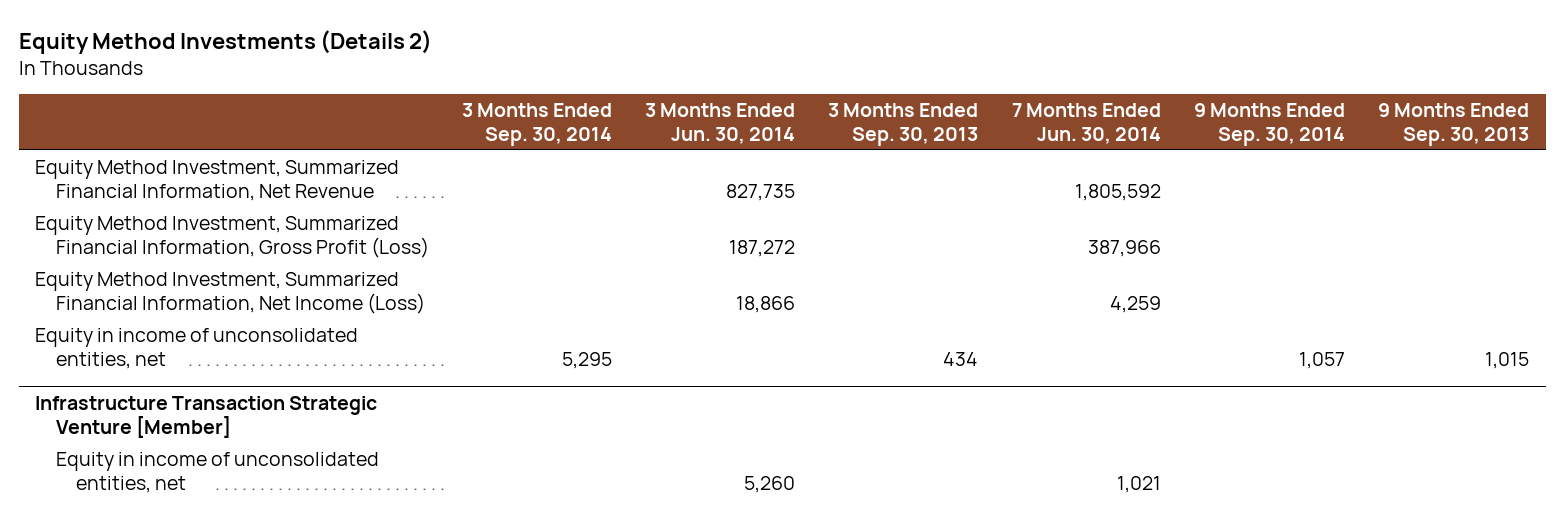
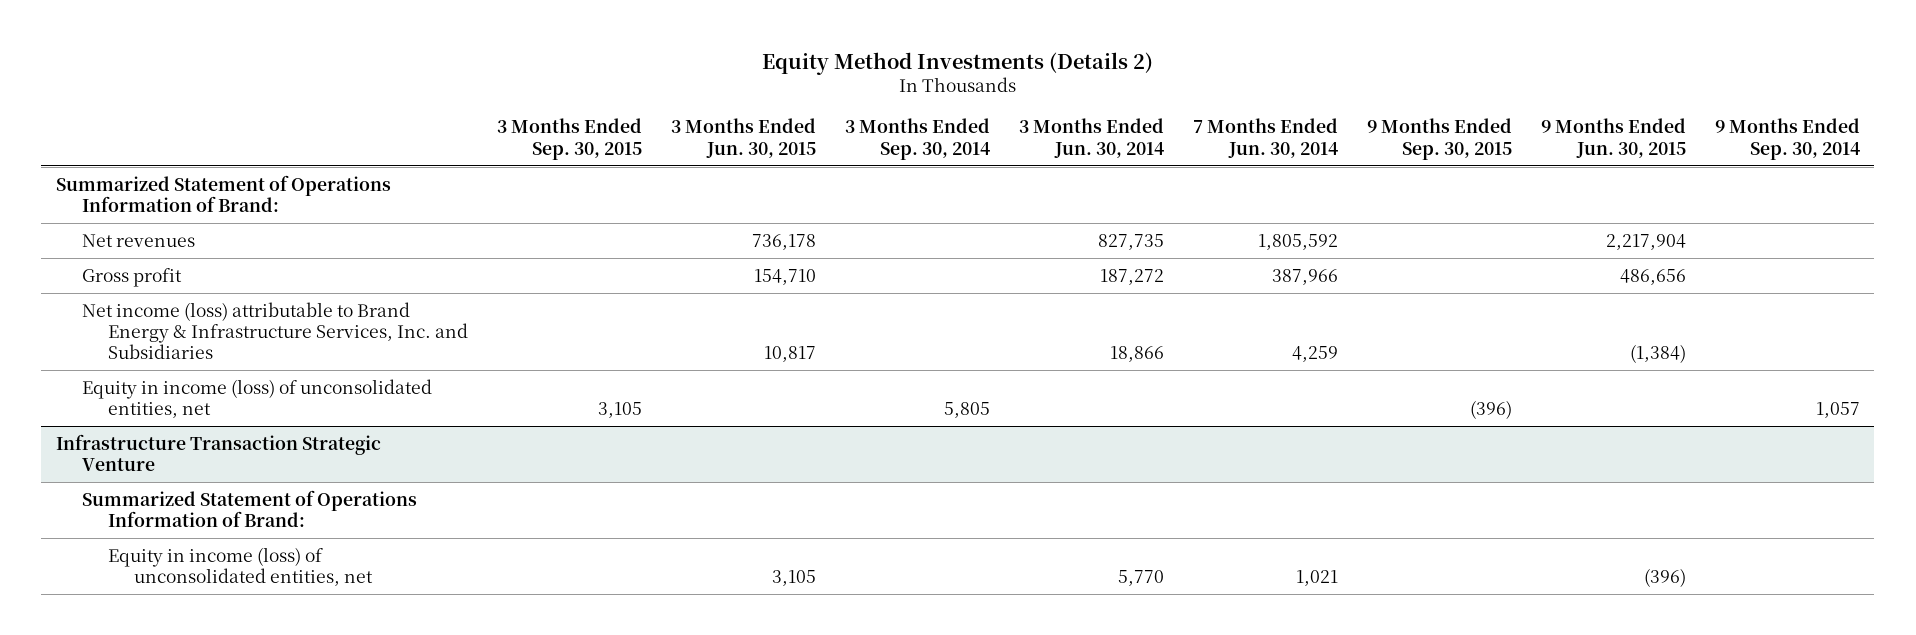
- | 3 Months Ended Sep. 30, 2014 | 3 Months Ended Jun. 30, 2014 | 3 Months Ended Sep. 30, 2013 | 7 Months Ended Jun. 30, 2014 | 9 Months Ended Sep. 30, 2014 | 9 Months Ended Sep. 30, 2013
+ | 3 Months Ended Sep. 30, 2015 | 3 Months Ended Jun. 30, 2015 | 3 Months Ended Sep. 30, 2014 | 3 Months Ended Jun. 30, 2014 | 7 Months Ended Jun. 30, 2014 | 9 Months Ended Sep. 30, 2015 | 9 Months Ended Jun. 30, 2015 | 9 Months Ended Sep. 30, 2014
- Equity Method Investment, Summarized Financial Information, Net Revenue | | 827,735 | | 1,805,592 | |
- Equity Method Investment, Summarized Financial Information, Gross Profit (Loss) | | 187,272 | | 387,966 | |
- Equity Method Investment, Summarized Financial Information, Net Income (Loss) | | 18,866 | | 4,259 | |
- Equity in income of unconsolidated entities, net | 5,295 | | 434 | | 1,057 | 1,015
- Infrastructure Transaction Strategic Venture [Member]
- Equity in income of unconsolidated entities, net | | 5,260 | | 1,021 | |
+ Summarized Statement of Operations Information of Brand:
+ Net revenues | | 736,178 | | 827,735 | 1,805,592 | | 2,217,904 |
+ Gross profit | | 154,710 | | 187,272 | 387,966 | | 486,656 |
+ Net income (loss) attributable to Brand Energy & Infrastructure Services, Inc. and Subsidiaries | | 10,817 | | 18,866 | 4,259 | | (1,384) |
+ Equity in income (loss) of unconsolidated entities, net | 3,105 | | 5,805 | | | (396) | | 1,057
+ Infrastructure Transaction Strategic Venture
+ Summarized Statement of Operations Information of Brand:
+ Equity in income (loss) of unconsolidated entities, net | | 3,105 | | 5,770 | 1,021 | | (396) |

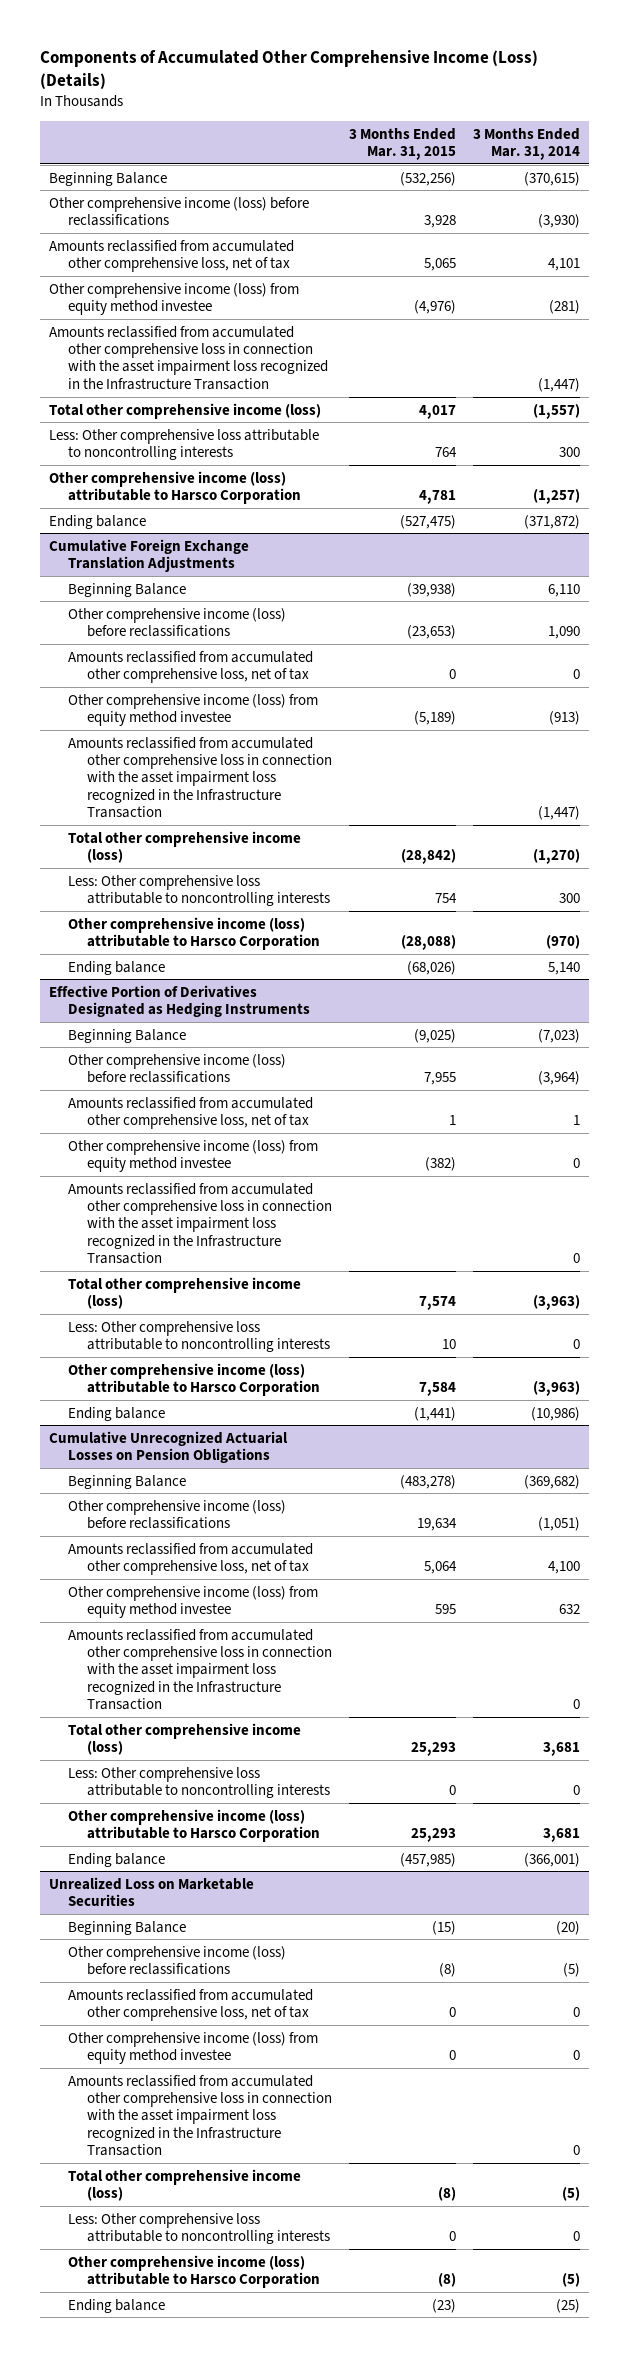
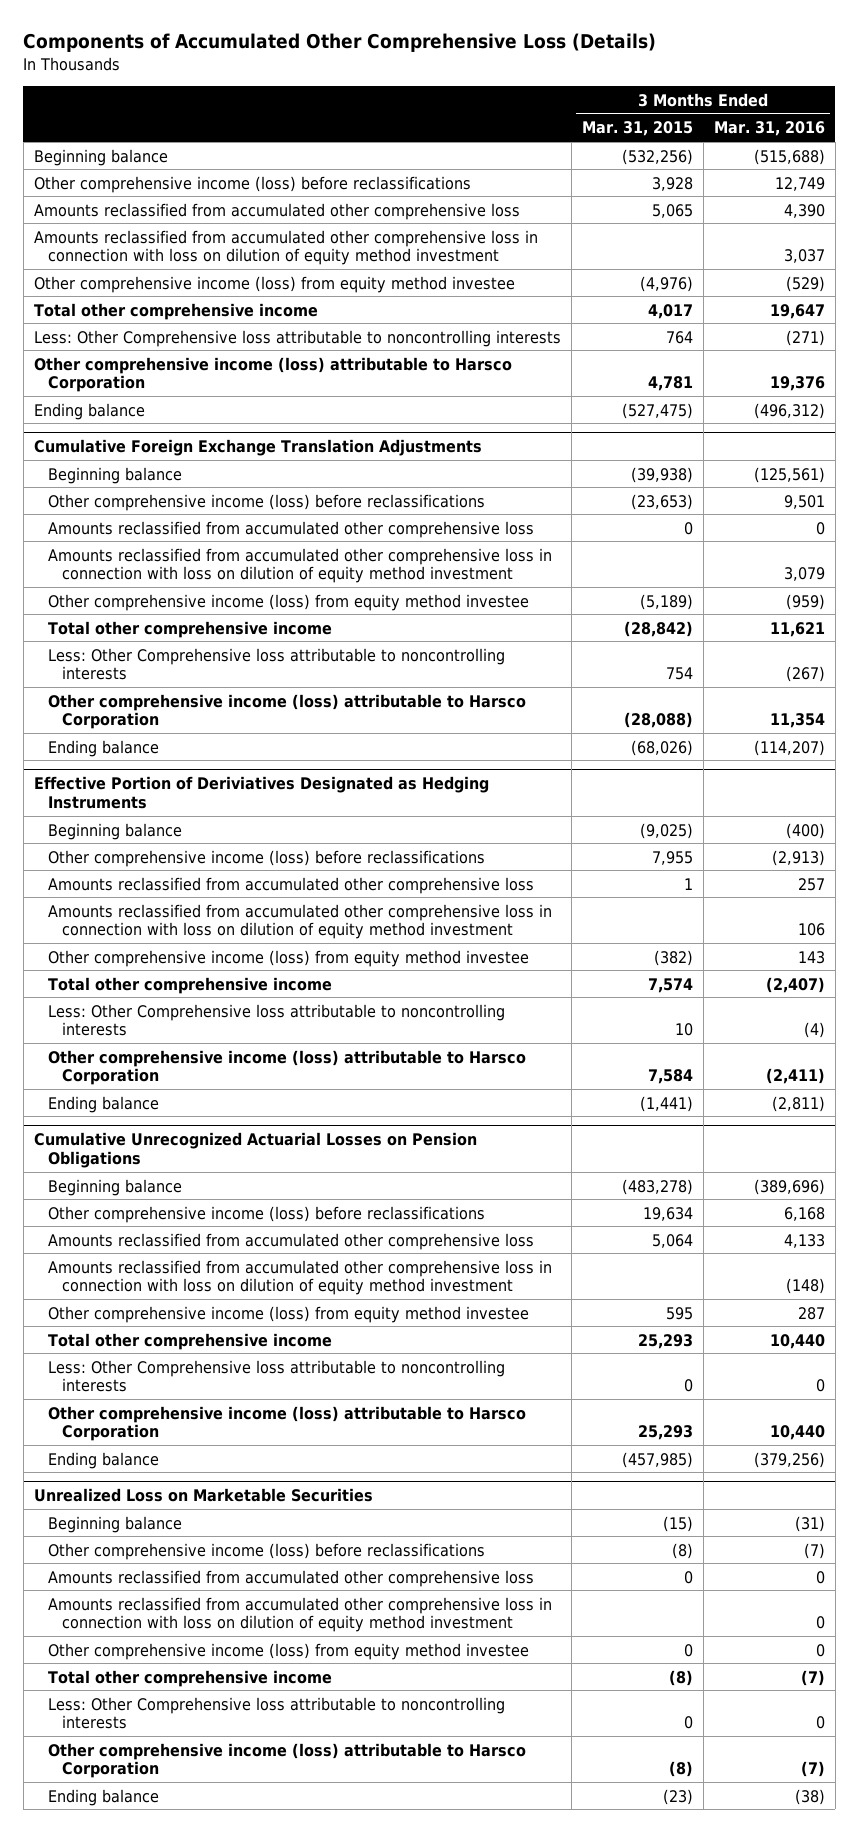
- Components of Accumulated Other Comprehensive Income (Loss) (Details)
+ Components of Accumulated Other Comprehensive Loss (Details)
- | 3 Months Ended Mar. 31, 2015 | 3 Months Ended Mar. 31, 2014
+ | 3 Months Ended Mar. 31, 2015 | 3 Months Ended Mar. 31, 2016
- Beginning Balance | (532,256) | (370,615)
+ Beginning balance | (532,256) | (515,688)
- Amounts reclassified from accumulated other comprehensive loss, net of tax | 5,065 | 4,101
+ Amounts reclassified from accumulated other comprehensive loss | 5,065 | 4,390
+ Amounts reclassified from accumulated other comprehensive loss in connection with loss on dilution of equity method investment | | 3,037
- Amounts reclassified from accumulated other comprehensive loss in connection with the asset impairment loss recognized in the Infrastructure Transaction | | (1,447)
- Total other comprehensive income (loss) | 4,017 | (1,557)
- Less: Other comprehensive loss attributable to noncontrolling interests | 764 | 300
+ Total other comprehensive income | 4,017 | 19,647
+ Less: Other Comprehensive loss attributable to noncontrolling interests | 764 | (271)
@ Cumulative Foreign Exchange Translation Adjustments
- Beginning Balance | (39,938) | 6,110
+ Beginning balance | (39,938) | (125,561)
- Amounts reclassified from accumulated other comprehensive loss, net of tax | 0 | 0
+ Amounts reclassified from accumulated other comprehensive loss | 0 | 0
+ Amounts reclassified from accumulated other comprehensive loss in connection with loss on dilution of equity method investment | | 3,079
- Amounts reclassified from accumulated other comprehensive loss in connection with the asset impairment loss recognized in the Infrastructure Transaction | | (1,447)
- Total other comprehensive income (loss) | (28,842) | (1,270)
- Less: Other comprehensive loss attributable to noncontrolling interests | 754 | 300
+ Total other comprehensive income | (28,842) | 11,621
+ Less: Other Comprehensive loss attributable to noncontrolling interests | 754 | (267)
- Effective Portion of Derivatives Designated as Hedging Instruments
- Beginning Balance | (9,025) | (7,023)
+ Effective Portion of Deriviatives Designated as Hedging Instruments
+ Beginning balance | (9,025) | (400)
- Amounts reclassified from accumulated other comprehensive loss, net of tax | 1 | 1
+ Amounts reclassified from accumulated other comprehensive loss | 1 | 257
+ Amounts reclassified from accumulated other comprehensive loss in connection with loss on dilution of equity method investment | | 106
- Amounts reclassified from accumulated other comprehensive loss in connection with the asset impairment loss recognized in the Infrastructure Transaction | | 0
- Total other comprehensive income (loss) | 7,574 | (3,963)
- Less: Other comprehensive loss attributable to noncontrolling interests | 10 | 0
+ Total other comprehensive income | 7,574 | (2,407)
+ Less: Other Comprehensive loss attributable to noncontrolling interests | 10 | (4)
@ Cumulative Unrecognized Actuarial Losses on Pension Obligations
- Beginning Balance | (483,278) | (369,682)
+ Beginning balance | (483,278) | (389,696)
- Amounts reclassified from accumulated other comprehensive loss, net of tax | 5,064 | 4,100
+ Amounts reclassified from accumulated other comprehensive loss | 5,064 | 4,133
+ Amounts reclassified from accumulated other comprehensive loss in connection with loss on dilution of equity method investment | | (148)
- Amounts reclassified from accumulated other comprehensive loss in connection with the asset impairment loss recognized in the Infrastructure Transaction | | 0
- Total other comprehensive income (loss) | 25,293 | 3,681
- Less: Other comprehensive loss attributable to noncontrolling interests | 0 | 0
+ Total other comprehensive income | 25,293 | 10,440
+ Less: Other Comprehensive loss attributable to noncontrolling interests | 0 | 0
@ Unrealized Loss on Marketable Securities
- Beginning Balance | (15) | (20)
+ Beginning balance | (15) | (31)
- Amounts reclassified from accumulated other comprehensive loss, net of tax | 0 | 0
+ Amounts reclassified from accumulated other comprehensive loss | 0 | 0
+ Amounts reclassified from accumulated other comprehensive loss in connection with loss on dilution of equity method investment | | 0
- Amounts reclassified from accumulated other comprehensive loss in connection with the asset impairment loss recognized in the Infrastructure Transaction | | 0
- Total other comprehensive income (loss) | (8) | (5)
- Less: Other comprehensive loss attributable to noncontrolling interests | 0 | 0
+ Total other comprehensive income | (8) | (7)
+ Less: Other Comprehensive loss attributable to noncontrolling interests | 0 | 0

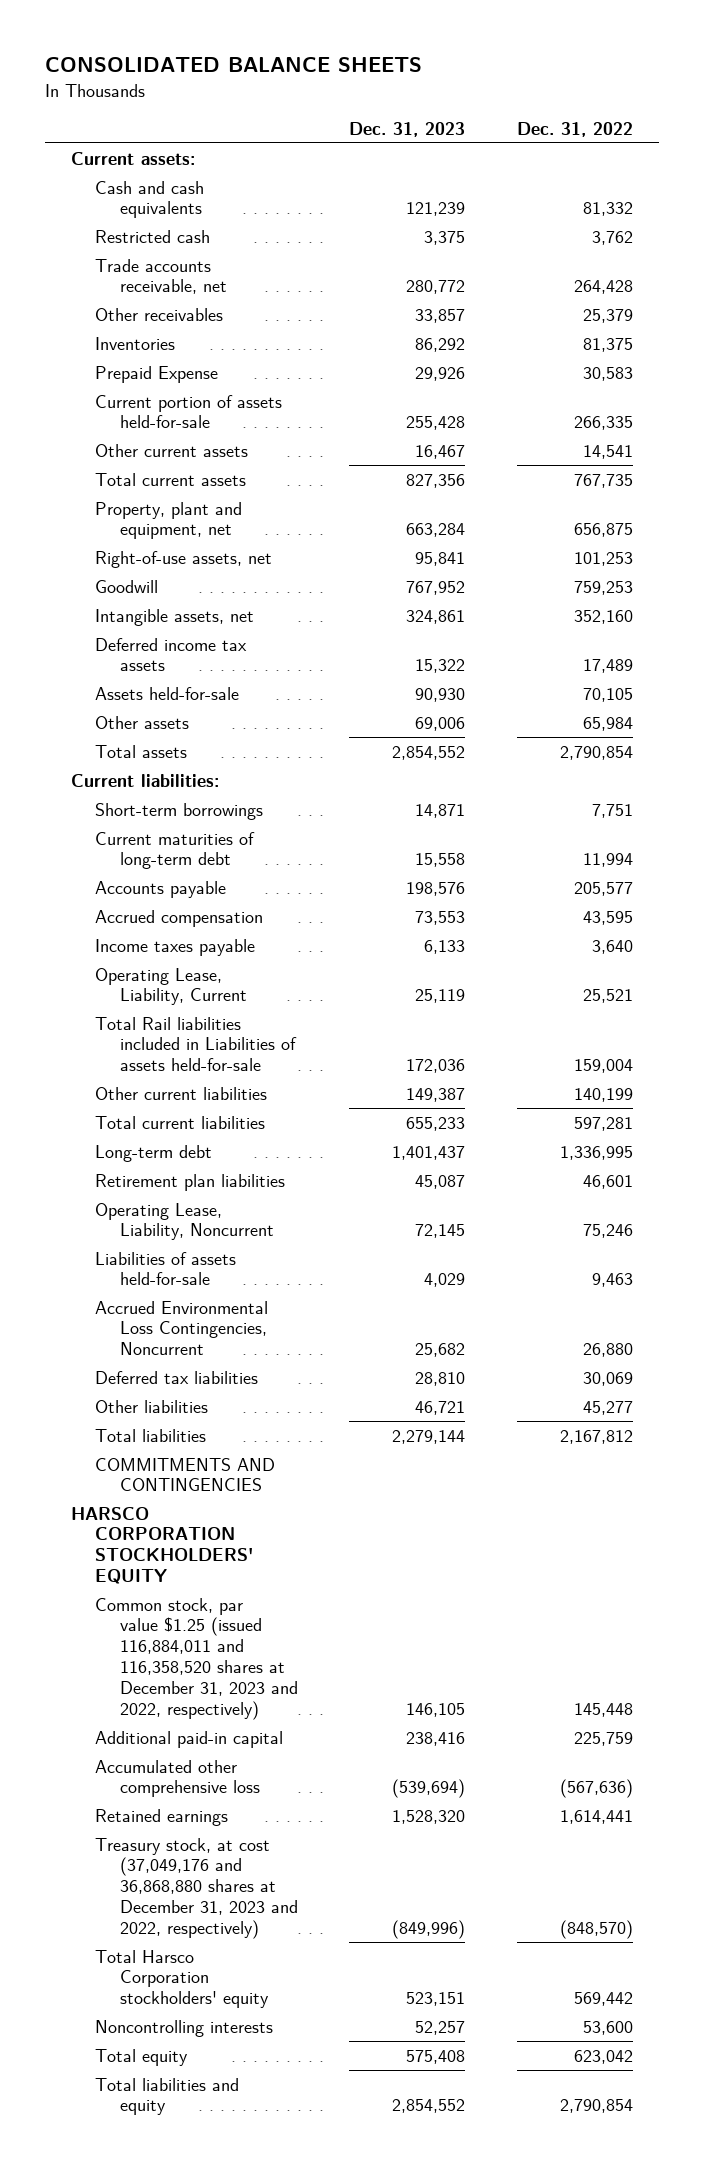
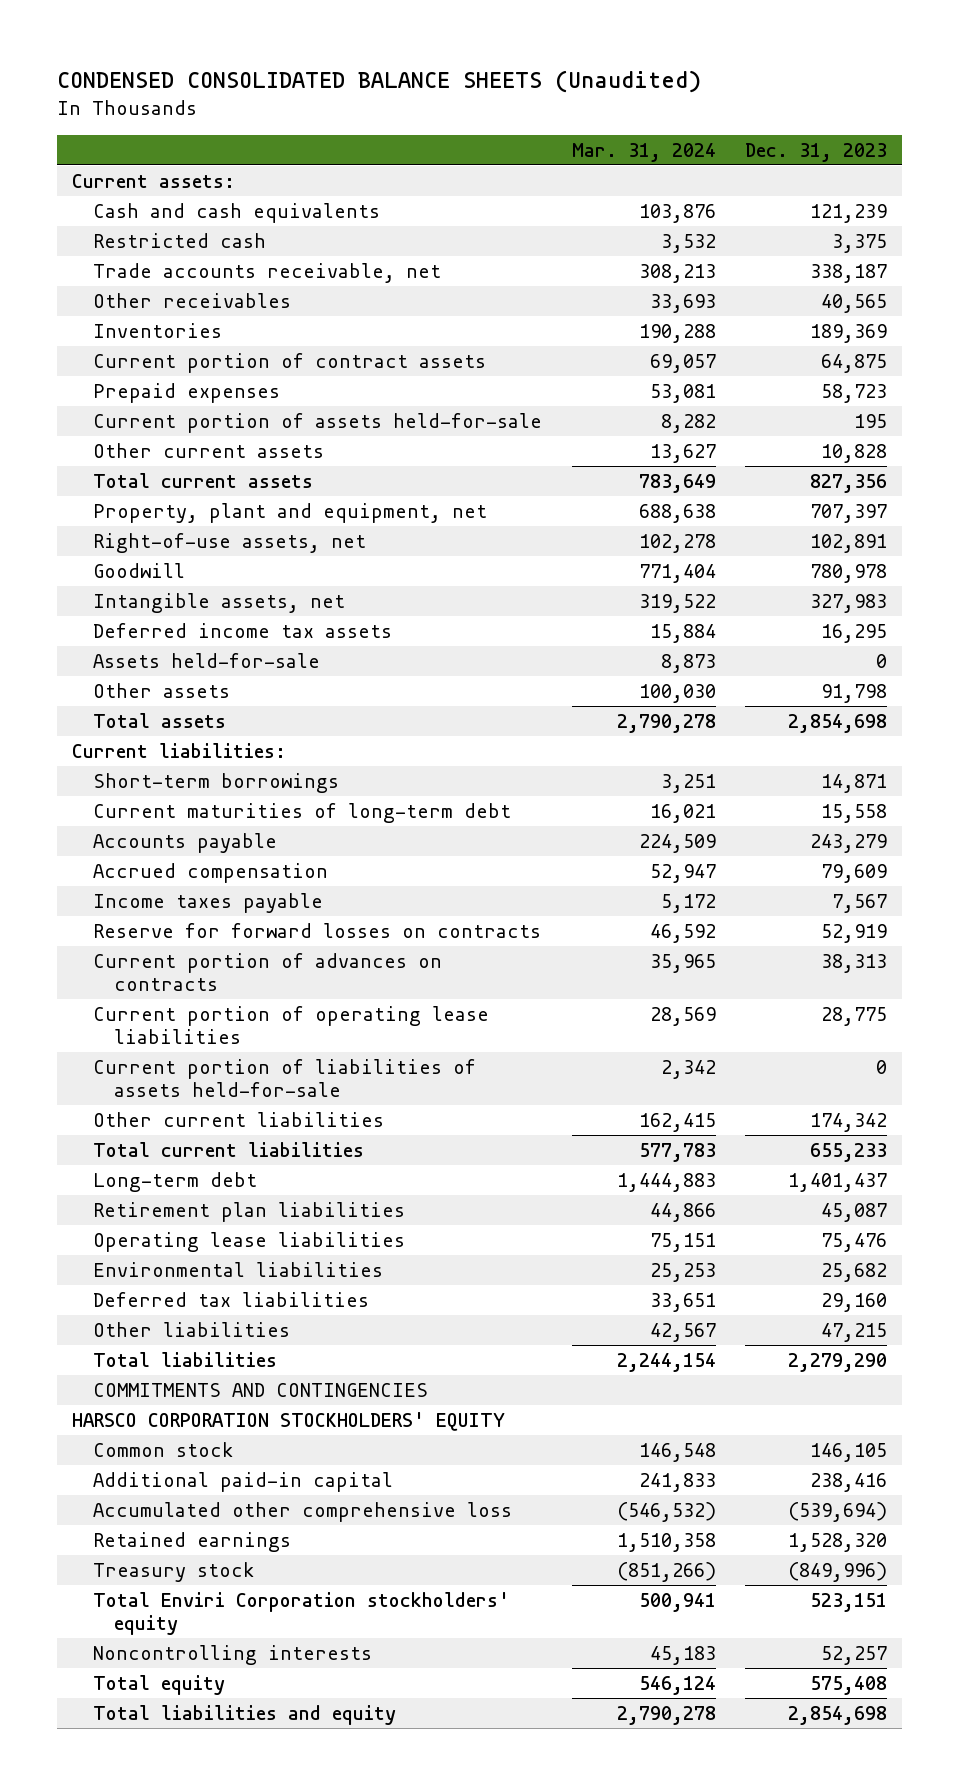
- CONSOLIDATED BALANCE SHEETS
+ CONDENSED CONSOLIDATED BALANCE SHEETS (Unaudited)
- | Dec. 31, 2023 | Dec. 31, 2022
+ | Mar. 31, 2024 | Dec. 31, 2023
- Trade accounts receivable, net | 280,772 | 264,428
- Other receivables | 33,857 | 25,379
- Inventories | 86,292 | 81,375
- Prepaid Expense | 29,926 | 30,583
- Current portion of assets held-for-sale | 255,428 | 266,335
- Other current assets | 16,467 | 14,541
+ Trade accounts receivable, net | 308,213 | 338,187
+ Other receivables | 33,693 | 40,565
+ Inventories | 190,288 | 189,369
+ Current portion of contract assets | 69,057 | 64,875
+ Prepaid expenses | 53,081 | 58,723
+ Current portion of assets held-for-sale | 8,282 | 195
+ Other current assets | 13,627 | 10,828
- Property, plant and equipment, net | 663,284 | 656,875
- Right-of-use assets, net | 95,841 | 101,253
- Goodwill | 767,952 | 759,253
- Intangible assets, net | 324,861 | 352,160
- Deferred income tax assets | 15,322 | 17,489
- Assets held-for-sale | 90,930 | 70,105
- Other assets | 69,006 | 65,984
- Total assets | 2,854,552 | 2,790,854
+ Property, plant and equipment, net | 688,638 | 707,397
+ Right-of-use assets, net | 102,278 | 102,891
+ Goodwill | 771,404 | 780,978
+ Intangible assets, net | 319,522 | 327,983
+ Deferred income tax assets | 15,884 | 16,295
+ Assets held-for-sale | 8,873 | 0
+ Other assets | 100,030 | 91,798
+ Total assets | 2,790,278 | 2,854,698
- Accounts payable | 198,576 | 205,577
- Accrued compensation | 73,553 | 43,595
- Income taxes payable | 6,133 | 3,640
- Operating Lease, Liability, Current | 25,119 | 25,521
- Total Rail liabilities included in Liabilities of assets held-for-sale | 172,036 | 159,004
- Other current liabilities | 149,387 | 140,199
+ Accounts payable | 224,509 | 243,279
+ Accrued compensation | 52,947 | 79,609
+ Income taxes payable | 5,172 | 7,567
+ Reserve for forward losses on contracts | 46,592 | 52,919
+ Current portion of advances on contracts | 35,965 | 38,313
+ Current portion of operating lease liabilities | 28,569 | 28,775
+ Current portion of liabilities of assets held-for-sale | 2,342 | 0
+ Other current liabilities | 162,415 | 174,342
- Operating Lease, Liability, Noncurrent | 72,145 | 75,246
- Liabilities of assets held-for-sale | 4,029 | 9,463
- Accrued Environmental Loss Contingencies, Noncurrent | 25,682 | 26,880
- Deferred tax liabilities | 28,810 | 30,069
- Other liabilities | 46,721 | 45,277
- Total liabilities | 2,279,144 | 2,167,812
+ Operating lease liabilities | 75,151 | 75,476
+ Environmental liabilities | 25,253 | 25,682
+ Deferred tax liabilities | 33,651 | 29,160
+ Other liabilities | 42,567 | 47,215
+ Total liabilities | 2,244,154 | 2,279,290
- Common stock, par value $1.25 (issued 116,884,011 and 116,358,520 shares at December 31, 2023 and 2022, respectively) | 146,105 | 145,448
+ Common stock | 146,548 | 146,105
- Treasury stock, at cost (37,049,176 and 36,868,880 shares at December 31, 2023 and 2022, respectively) | (849,996) | (848,570)
- Total Harsco Corporation stockholders' equity | 523,151 | 569,442
+ Treasury stock | (851,266) | (849,996)
+ Total Enviri Corporation stockholders' equity | 500,941 | 523,151
- Total liabilities and equity | 2,854,552 | 2,790,854
+ Total liabilities and equity | 2,790,278 | 2,854,698

